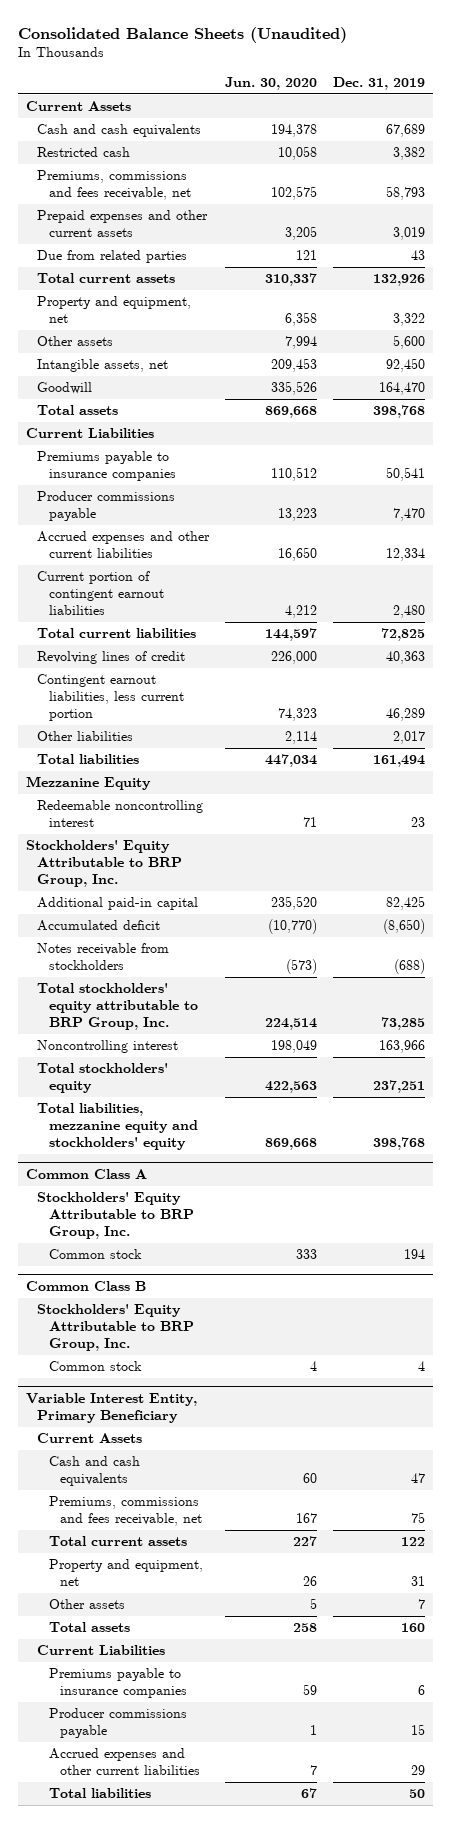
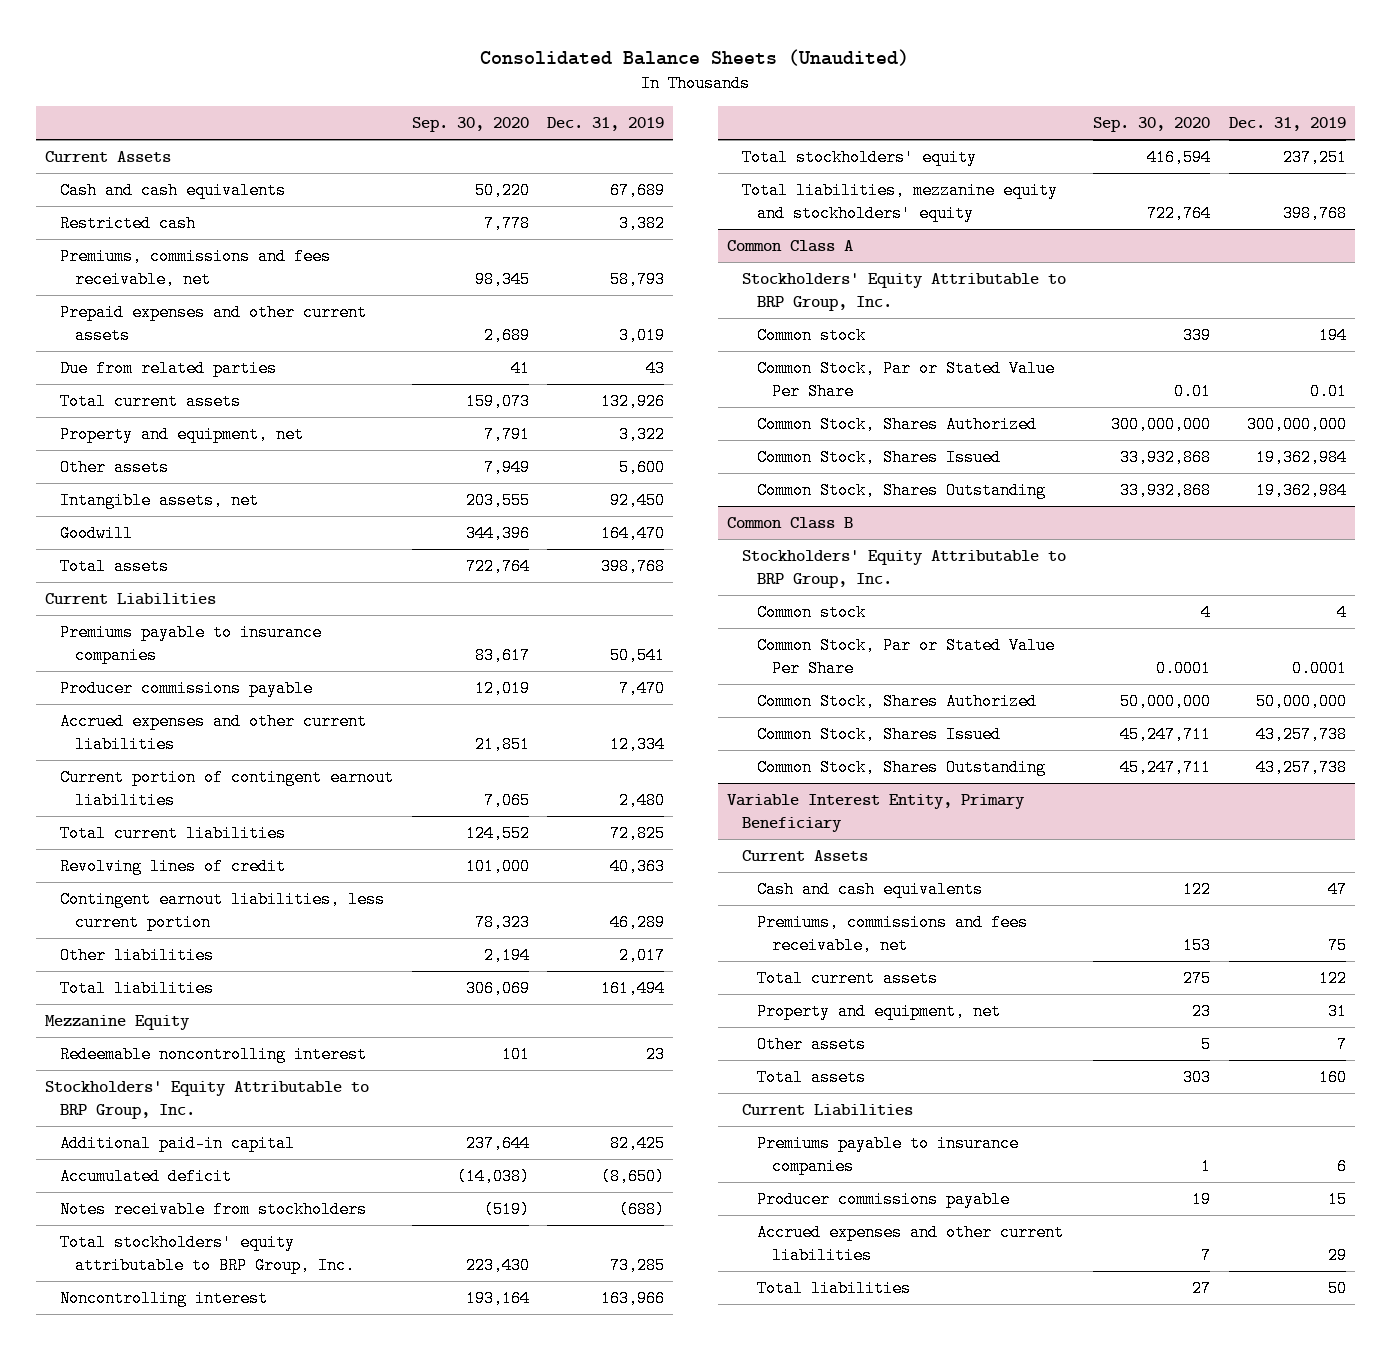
- | Jun. 30, 2020 | Dec. 31, 2019
+ | Sep. 30, 2020 | Dec. 31, 2019
@ Common Class A
+ Common Stock, Par or Stated Value Per Share | 0.01 | 0.01
+ Common Stock, Shares Authorized | 300,000,000 | 300,000,000
+ Common Stock, Shares Issued | 33,932,868 | 19,362,984
+ Common Stock, Shares Outstanding | 33,932,868 | 19,362,984
@ Common Class B
+ Common Stock, Par or Stated Value Per Share | 0.0001 | 0.0001
+ Common Stock, Shares Authorized | 50,000,000 | 50,000,000
+ Common Stock, Shares Issued | 45,247,711 | 43,257,738
+ Common Stock, Shares Outstanding | 45,247,711 | 43,257,738

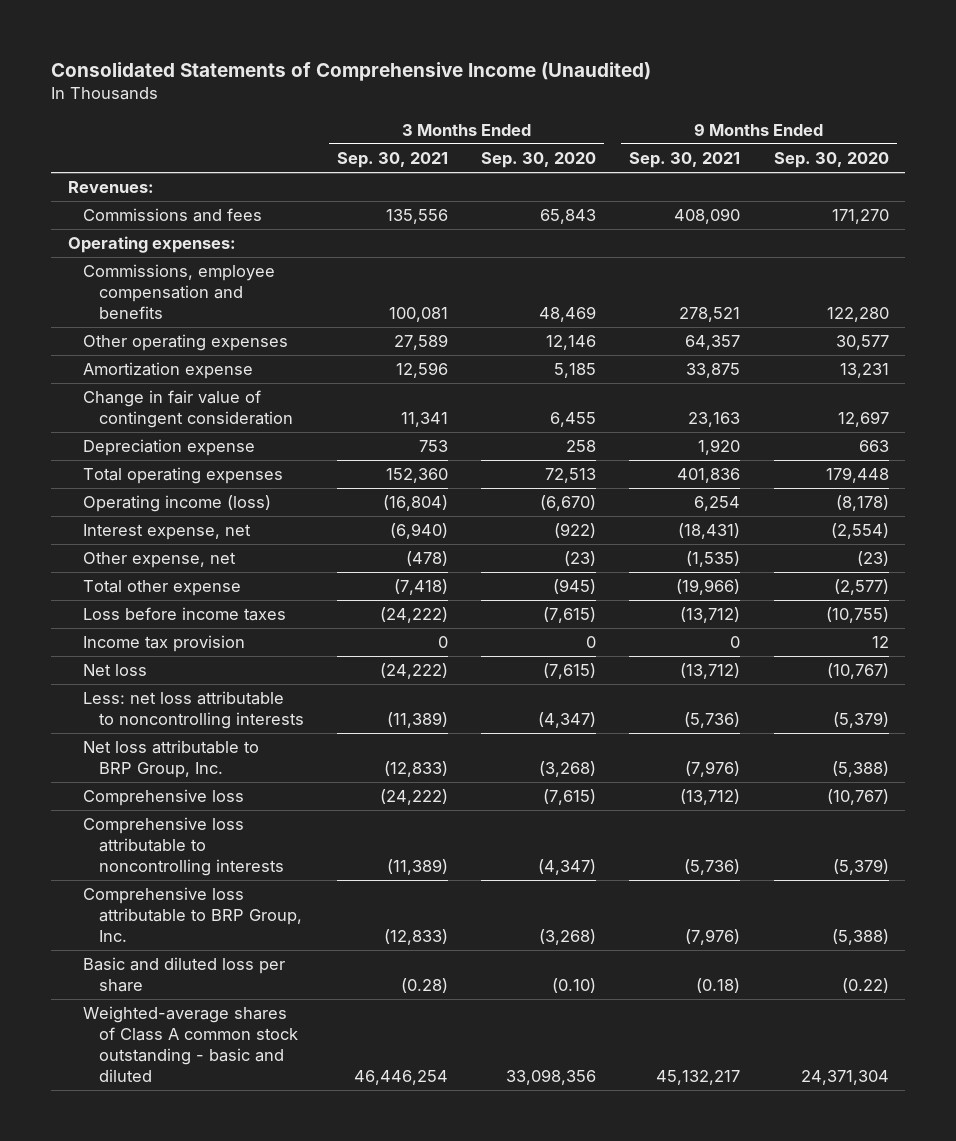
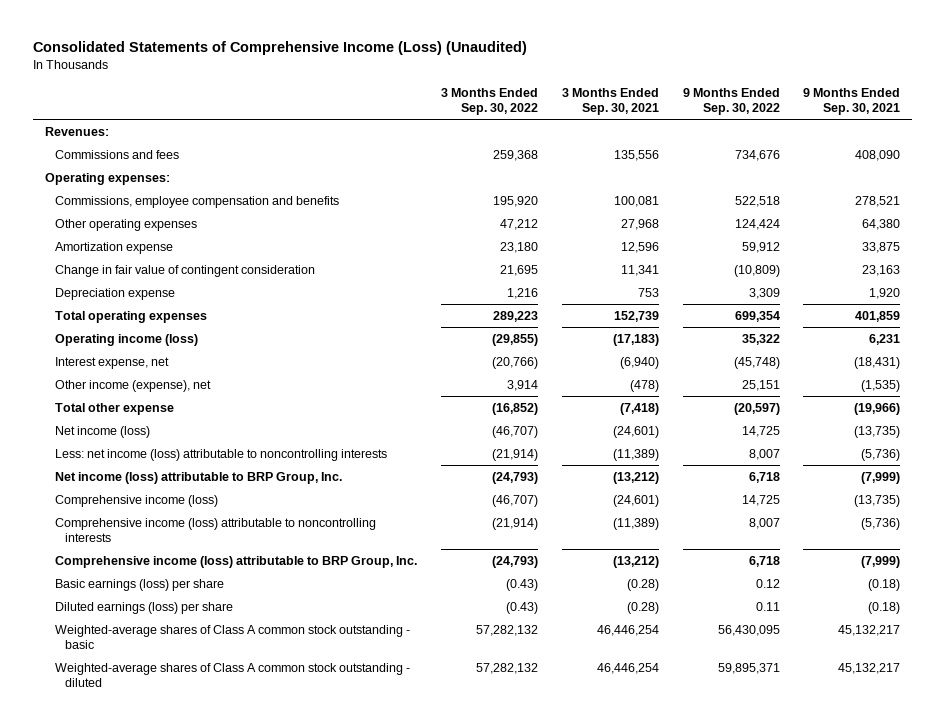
- Consolidated Statements of Comprehensive Income (Unaudited)
+ Consolidated Statements of Comprehensive Income (Loss) (Unaudited)
- | 3 Months Ended Sep. 30, 2021 | 3 Months Ended Sep. 30, 2020 | 9 Months Ended Sep. 30, 2021 | 9 Months Ended Sep. 30, 2020
+ | 3 Months Ended Sep. 30, 2022 | 3 Months Ended Sep. 30, 2021 | 9 Months Ended Sep. 30, 2022 | 9 Months Ended Sep. 30, 2021
- Other operating expenses | 27,589 | 12,146 | 64,357 | 30,577
+ Other operating expenses | 47,212 | 27,968 | 124,424 | 64,380
- Total operating expenses | 152,360 | 72,513 | 401,836 | 179,448
- Operating income (loss) | (16,804) | (6,670) | 6,254 | (8,178)
+ Total operating expenses | 289,223 | 152,739 | 699,354 | 401,859
+ Operating income (loss) | (29,855) | (17,183) | 35,322 | 6,231
- Other expense, net | (478) | (23) | (1,535) | (23)
+ Other income (expense), net | 3,914 | (478) | 25,151 | (1,535)
- Loss before income taxes | (24,222) | (7,615) | (13,712) | (10,755)
- Income tax provision | 0 | 0 | 0 | 12
- Net loss | (24,222) | (7,615) | (13,712) | (10,767)
- Less: net loss attributable to noncontrolling interests | (11,389) | (4,347) | (5,736) | (5,379)
- Net loss attributable to BRP Group, Inc. | (12,833) | (3,268) | (7,976) | (5,388)
- Comprehensive loss | (24,222) | (7,615) | (13,712) | (10,767)
- Comprehensive loss attributable to noncontrolling interests | (11,389) | (4,347) | (5,736) | (5,379)
- Comprehensive loss attributable to BRP Group, Inc. | (12,833) | (3,268) | (7,976) | (5,388)
- Basic and diluted loss per share | (0.28) | (0.10) | (0.18) | (0.22)
- Weighted-average shares of Class A common stock outstanding - basic and diluted | 46,446,254 | 33,098,356 | 45,132,217 | 24,371,304
+ Net income (loss) | (46,707) | (24,601) | 14,725 | (13,735)
+ Less: net income (loss) attributable to noncontrolling interests | (21,914) | (11,389) | 8,007 | (5,736)
+ Net income (loss) attributable to BRP Group, Inc. | (24,793) | (13,212) | 6,718 | (7,999)
+ Comprehensive income (loss) | (46,707) | (24,601) | 14,725 | (13,735)
+ Comprehensive income (loss) attributable to noncontrolling interests | (21,914) | (11,389) | 8,007 | (5,736)
+ Comprehensive income (loss) attributable to BRP Group, Inc. | (24,793) | (13,212) | 6,718 | (7,999)
+ Basic earnings (loss) per share | (0.43) | (0.28) | 0.12 | (0.18)
+ Diluted earnings (loss) per share | (0.43) | (0.28) | 0.11 | (0.18)
+ Weighted-average shares of Class A common stock outstanding - basic | 57,282,132 | 46,446,254 | 56,430,095 | 45,132,217
+ Weighted-average shares of Class A common stock outstanding - diluted | 57,282,132 | 46,446,254 | 59,895,371 | 45,132,217

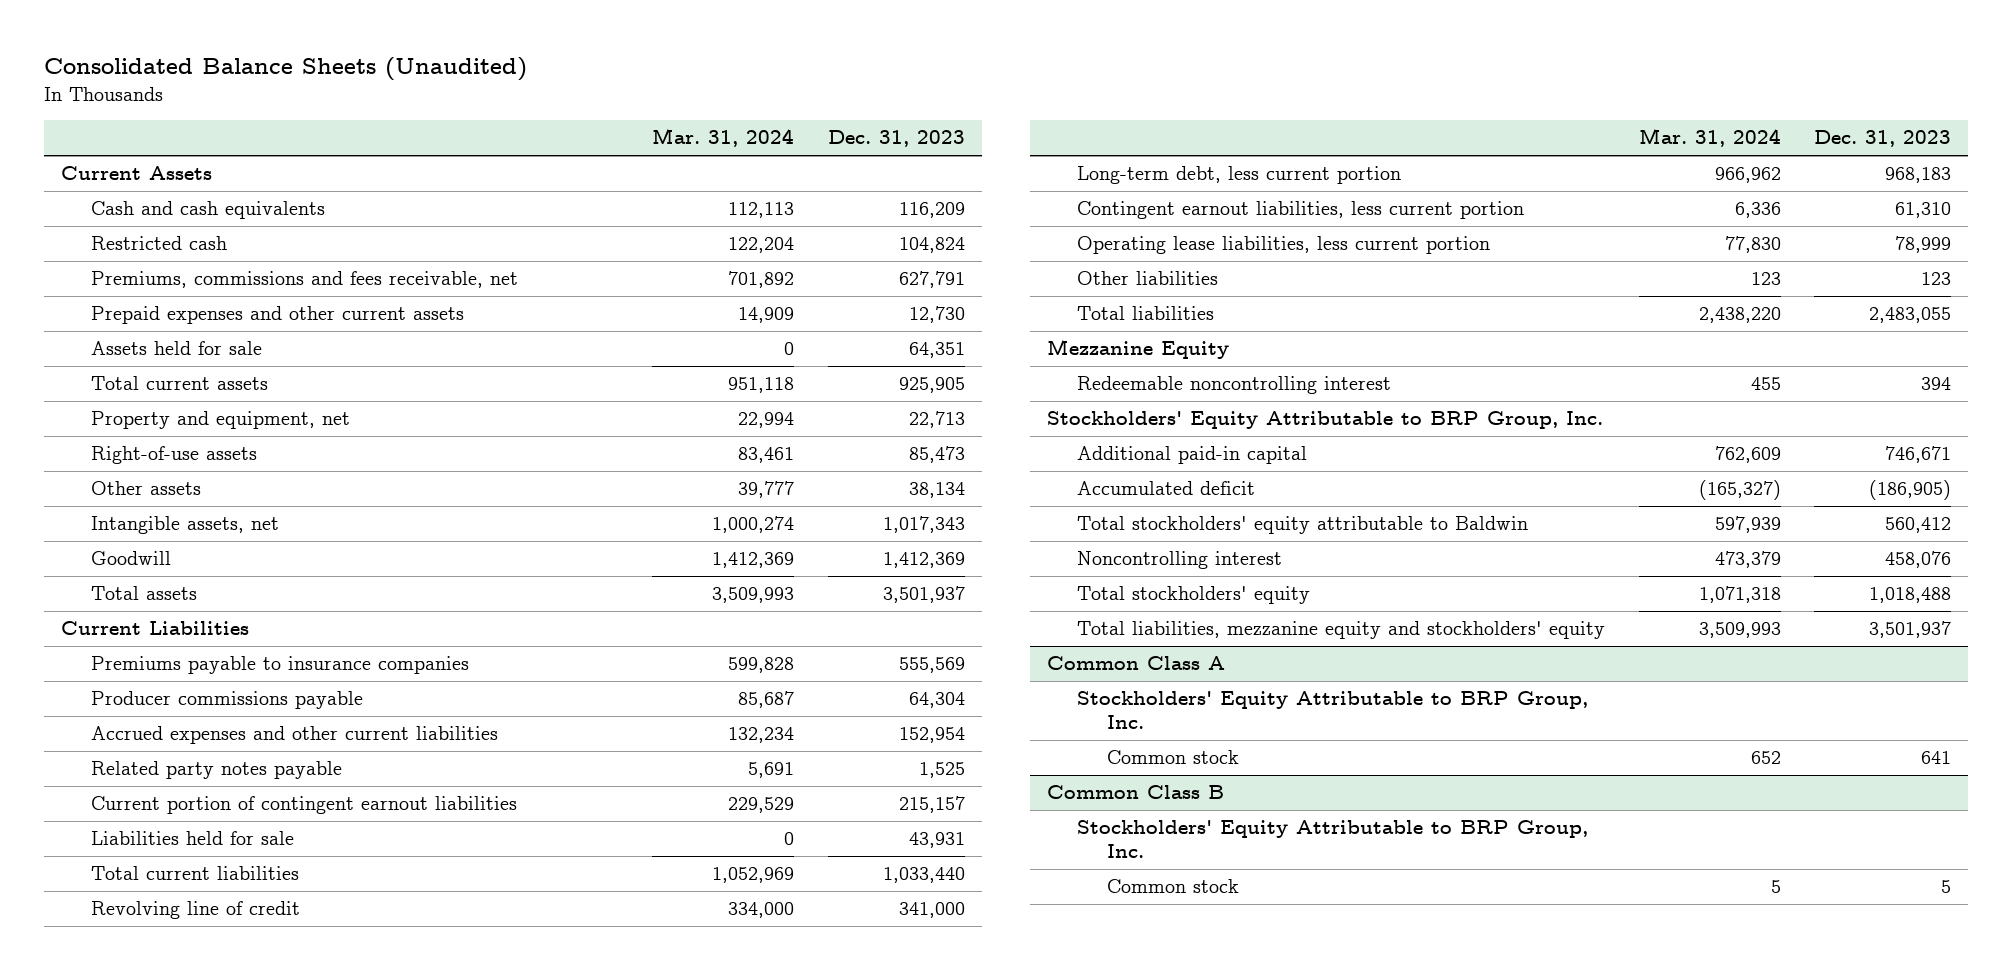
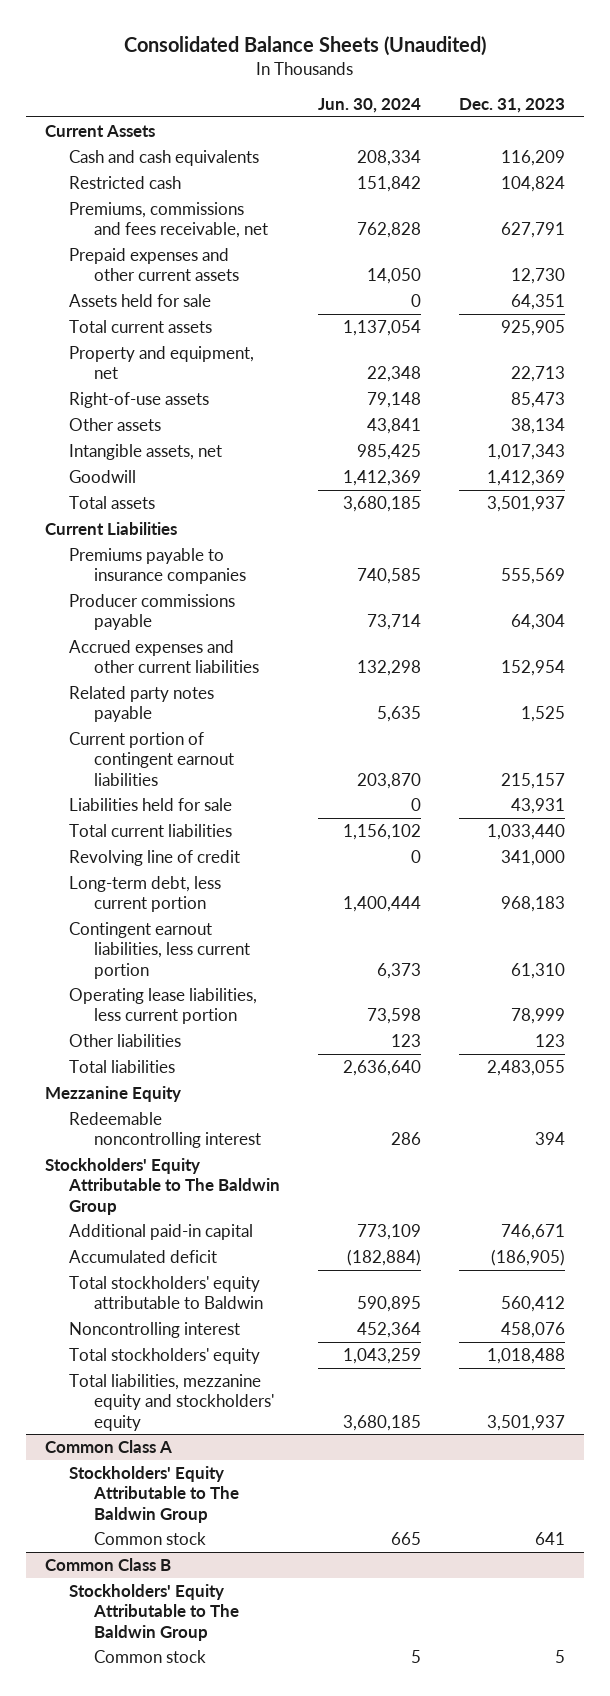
- | Mar. 31, 2024 | Dec. 31, 2023
+ | Jun. 30, 2024 | Dec. 31, 2023
- Stockholders' Equity Attributable to BRP Group, Inc.
+ Stockholders' Equity Attributable to The Baldwin Group
@ Common Class A
- Stockholders' Equity Attributable to BRP Group, Inc.
+ Stockholders' Equity Attributable to The Baldwin Group
@ Common Class B
- Stockholders' Equity Attributable to BRP Group, Inc.
+ Stockholders' Equity Attributable to The Baldwin Group

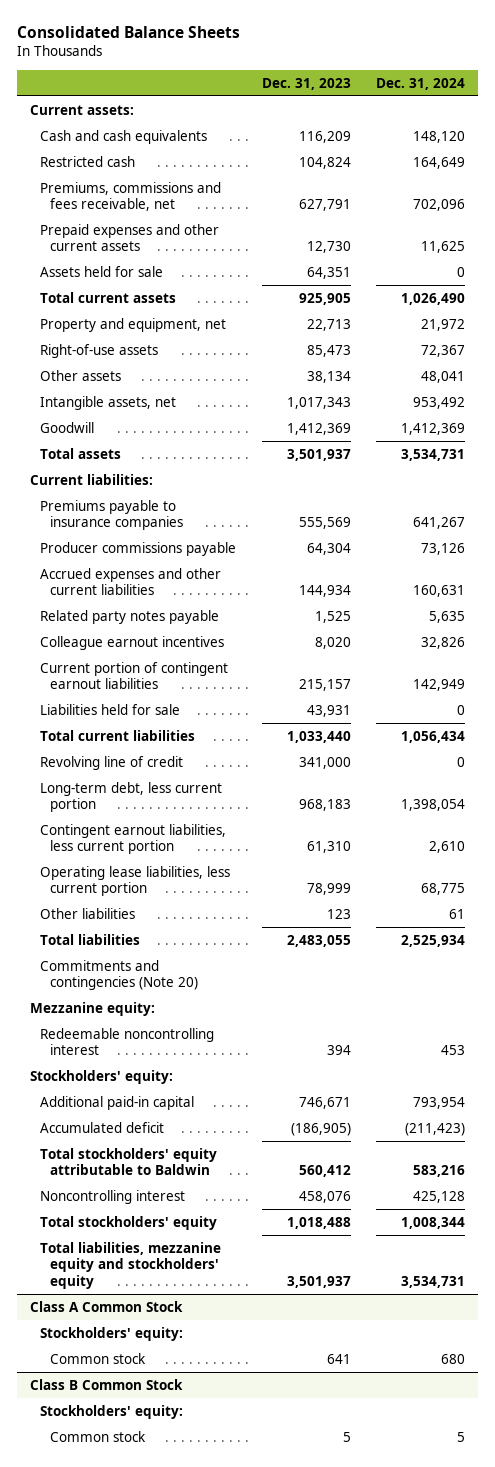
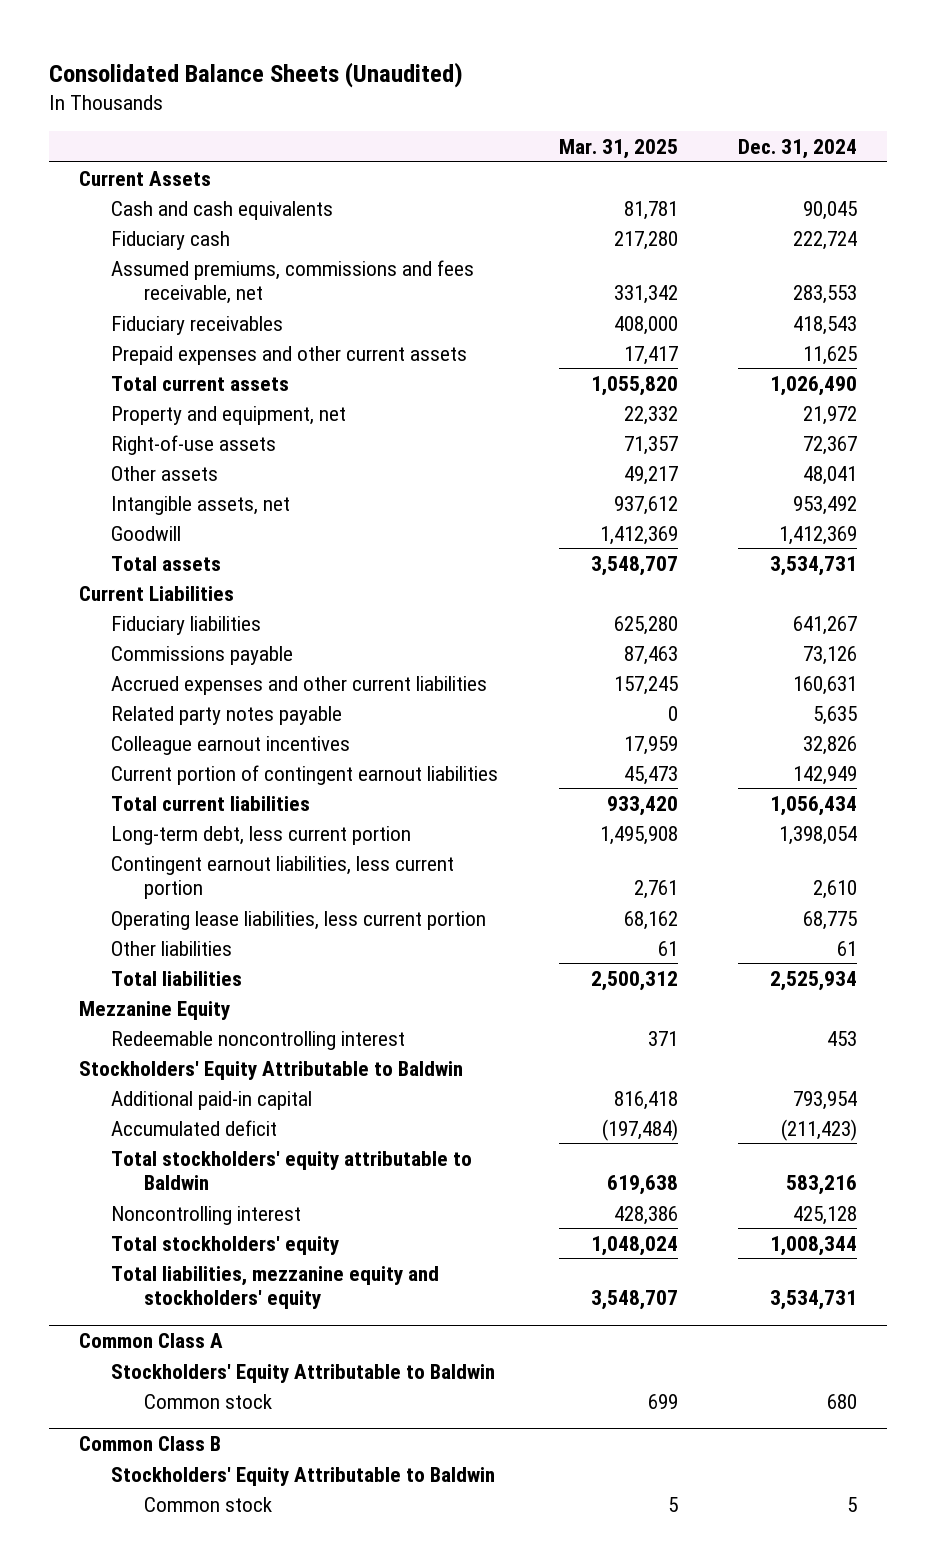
- Consolidated Balance Sheets
+ Consolidated Balance Sheets (Unaudited)
- | Dec. 31, 2023 | Dec. 31, 2024
+ | Mar. 31, 2025 | Dec. 31, 2024
- Current assets:
- Cash and cash equivalents | 116,209 | 148,120
- Restricted cash | 104,824 | 164,649
- Premiums, commissions and fees receivable, net | 627,791 | 702,096
+ Current Assets
+ Cash and cash equivalents | 81,781 | 90,045
+ Fiduciary cash | 217,280 | 222,724
+ Assumed premiums, commissions and fees receivable, net | 331,342 | 283,553
+ Fiduciary receivables | 408,000 | 418,543
- Assets held for sale | 64,351 | 0
- Current liabilities:
- Premiums payable to insurance companies | 555,569 | 641,267
- Producer commissions payable | 64,304 | 73,126
+ Current Liabilities
+ Fiduciary liabilities | 625,280 | 641,267
+ Commissions payable | 87,463 | 73,126
- Liabilities held for sale | 43,931 | 0
- Revolving line of credit | 341,000 | 0
- Commitments and contingencies (Note 20)
- Mezzanine equity:
+ Mezzanine Equity
- Stockholders' equity:
+ Stockholders' Equity Attributable to Baldwin
- Class A Common Stock
- Stockholders' equity:
+ Common Class A
+ Stockholders' Equity Attributable to Baldwin
- Class B Common Stock
- Stockholders' equity:
+ Common Class B
+ Stockholders' Equity Attributable to Baldwin

